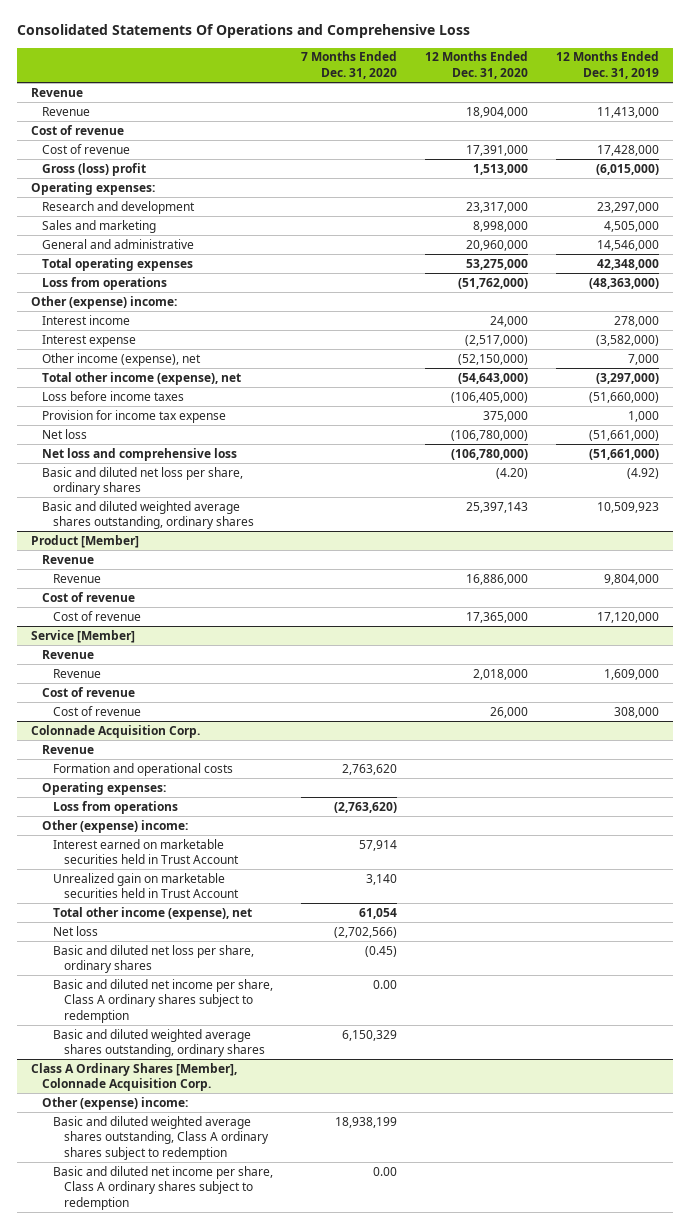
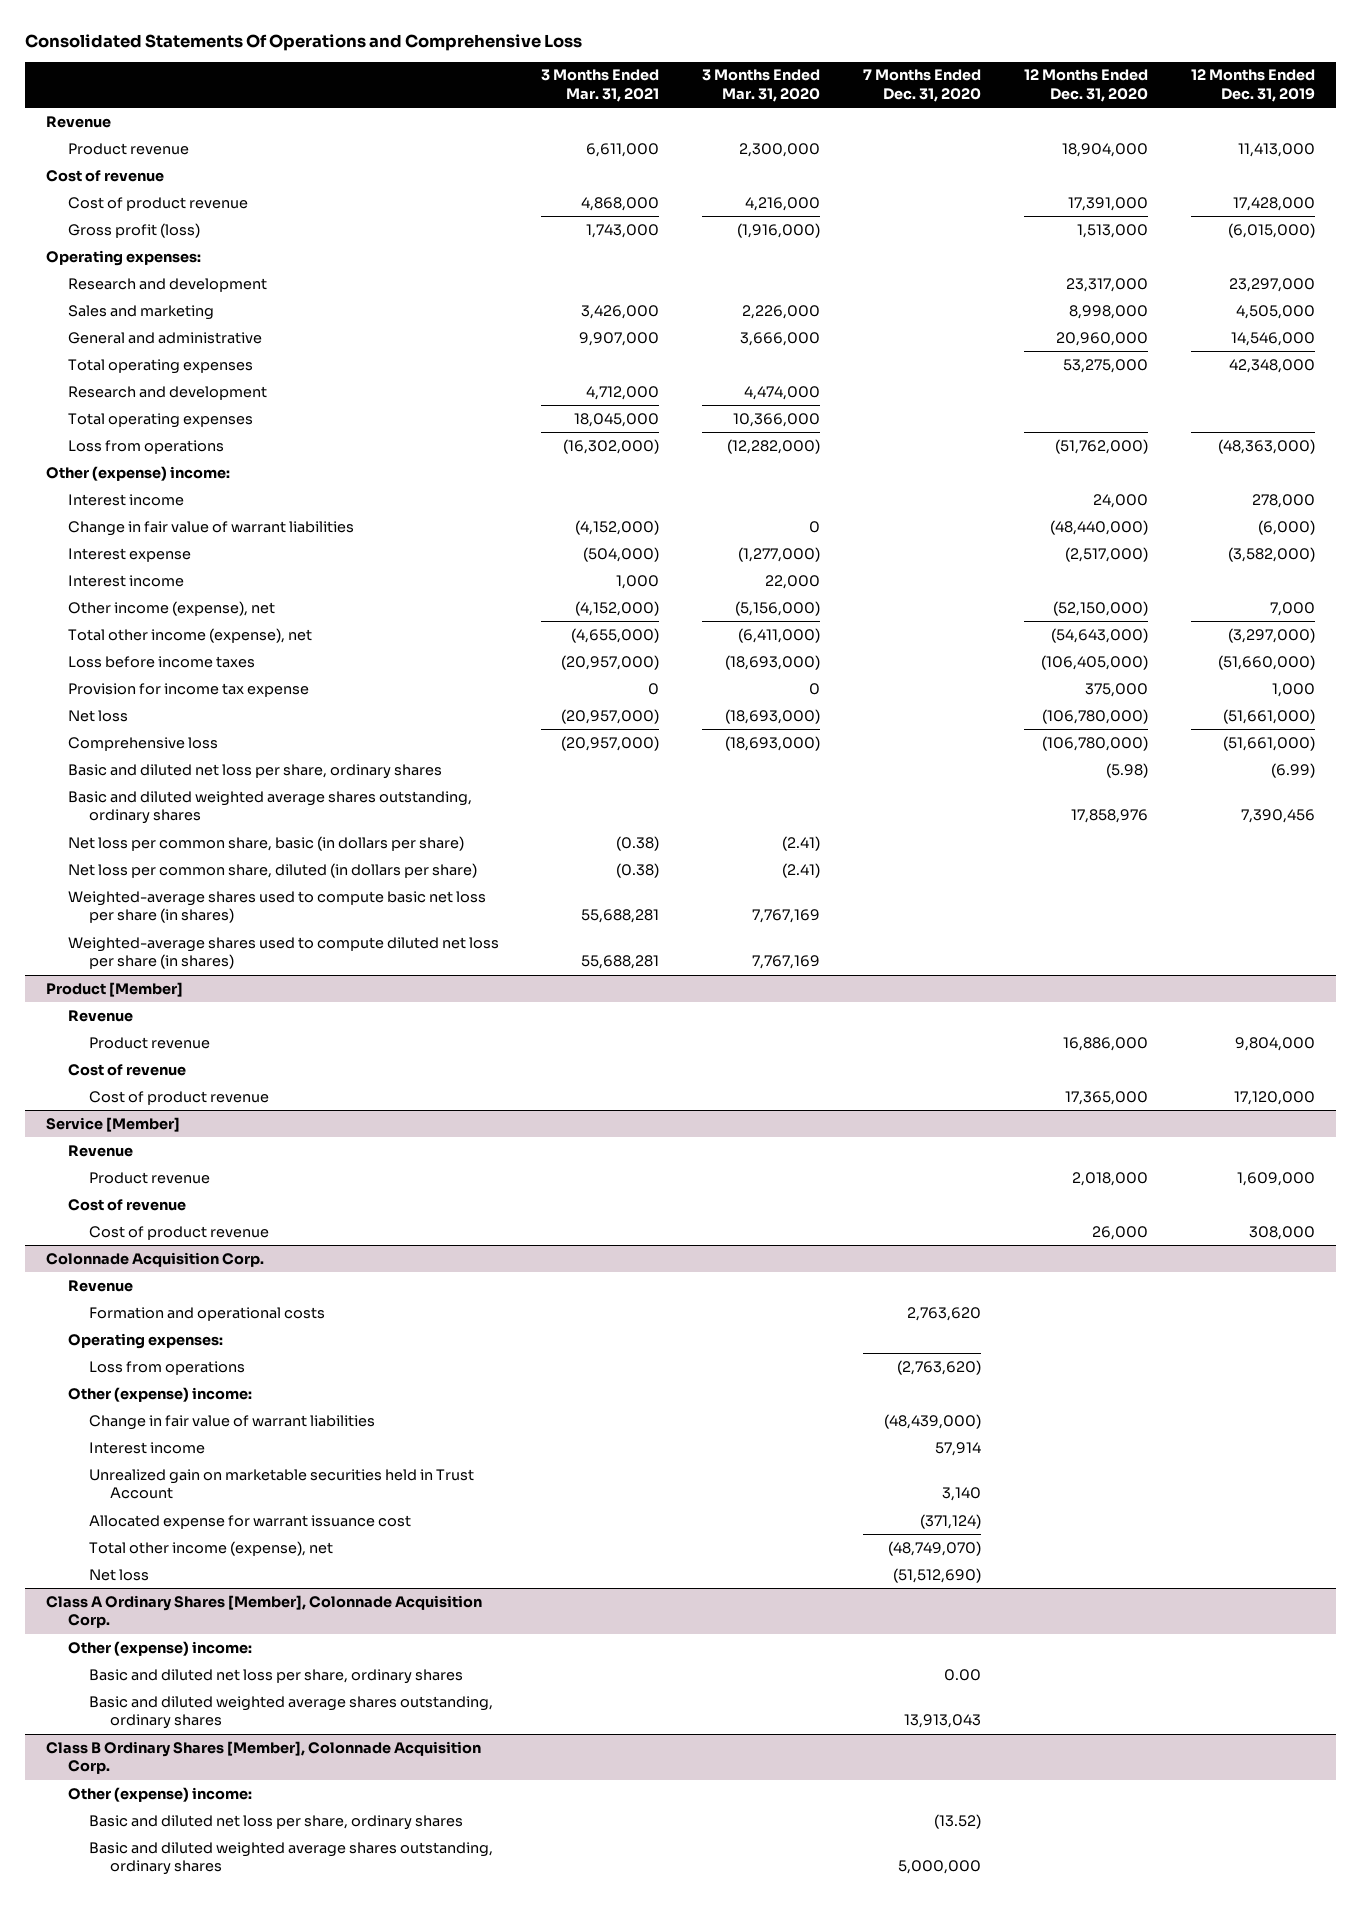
- | 7 Months Ended Dec. 31, 2020 | 12 Months Ended Dec. 31, 2020 | 12 Months Ended Dec. 31, 2019
+ | 3 Months Ended Mar. 31, 2021 | 3 Months Ended Mar. 31, 2020 | 7 Months Ended Dec. 31, 2020 | 12 Months Ended Dec. 31, 2020 | 12 Months Ended Dec. 31, 2019
- Revenue | | 18,904,000 | 11,413,000
+ Product revenue | 6,611,000 | 2,300,000 | | 18,904,000 | 11,413,000
- Cost of revenue | | 17,391,000 | 17,428,000
- Gross (loss) profit | | 1,513,000 | (6,015,000)
+ Cost of product revenue | 4,868,000 | 4,216,000 | | 17,391,000 | 17,428,000
+ Gross profit (loss) | 1,743,000 | (1,916,000) | | 1,513,000 | (6,015,000)
+ Research and development | 4,712,000 | 4,474,000 | | |
+ Total operating expenses | 18,045,000 | 10,366,000 | | |
+ Change in fair value of warrant liabilities | (4,152,000) | 0 | | (48,440,000) | (6,000)
+ Interest income | 1,000 | 22,000 | | |
- Net loss and comprehensive loss | | (106,780,000) | (51,661,000)
- Basic and diluted net loss per share, ordinary shares | | (4.20) | (4.92)
- Basic and diluted weighted average shares outstanding, ordinary shares | | 25,397,143 | 10,509,923
+ Comprehensive loss | (20,957,000) | (18,693,000) | | (106,780,000) | (51,661,000)
+ Basic and diluted net loss per share, ordinary shares | | | | (5.98) | (6.99)
+ Basic and diluted weighted average shares outstanding, ordinary shares | | | | 17,858,976 | 7,390,456
+ Net loss per common share, basic (in dollars per share) | (0.38) | (2.41) | | |
+ Net loss per common share, diluted (in dollars per share) | (0.38) | (2.41) | | |
+ Weighted-average shares used to compute basic net loss per share (in shares) | 55,688,281 | 7,767,169 | | |
+ Weighted-average shares used to compute diluted net loss per share (in shares) | 55,688,281 | 7,767,169 | | |
@ Product [Member]
- Revenue | | 16,886,000 | 9,804,000
+ Product revenue | | | | 16,886,000 | 9,804,000
- Cost of revenue | | 17,365,000 | 17,120,000
+ Cost of product revenue | | | | 17,365,000 | 17,120,000
@ Service [Member]
- Revenue | | 2,018,000 | 1,609,000
+ Product revenue | | | | 2,018,000 | 1,609,000
- Cost of revenue | | 26,000 | 308,000
+ Cost of product revenue | | | | 26,000 | 308,000
@ Colonnade Acquisition Corp.
- Interest earned on marketable securities held in Trust Account | 57,914 | |
+ Change in fair value of warrant liabilities | | | (48,439,000) | |
+ Interest income | | | 57,914 | |
- Total other income (expense), net | 61,054 | |
- Net loss | (2,702,566) | |
- Basic and diluted net loss per share, ordinary shares | (0.45) | |
- Basic and diluted net income per share, Class A ordinary shares subject to redemption | 0.00 | |
- Basic and diluted weighted average shares outstanding, ordinary shares | 6,150,329 | |
+ Allocated expense for warrant issuance cost | | | (371,124) | |
+ Total other income (expense), net | | | (48,749,070) | |
+ Net loss | | | (51,512,690) | |
@ Class A Ordinary Shares [Member], Colonnade Acquisition Corp.
- Basic and diluted weighted average shares outstanding, Class A ordinary shares subject to redemption | 18,938,199 | |
- Basic and diluted net income per share, Class A ordinary shares subject to redemption | 0.00 | |
+ Basic and diluted net loss per share, ordinary shares | | | 0.00 | |
+ Basic and diluted weighted average shares outstanding, ordinary shares | | | 13,913,043 | |
+ Class B Ordinary Shares [Member], Colonnade Acquisition Corp.
+ Other (expense) income:
+ Basic and diluted net loss per share, ordinary shares | | | (13.52) | |
+ Basic and diluted weighted average shares outstanding, ordinary shares | | | 5,000,000 | |

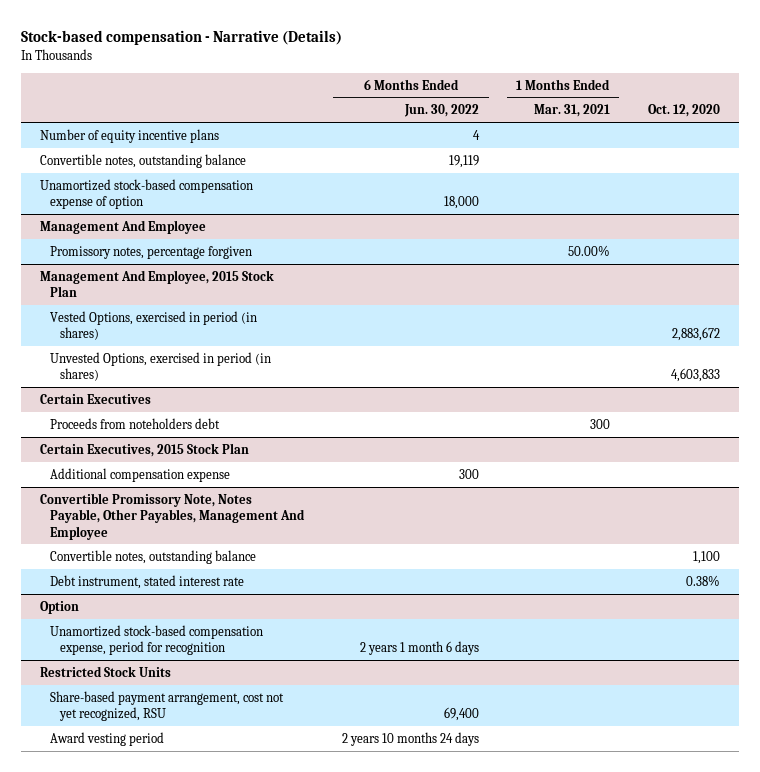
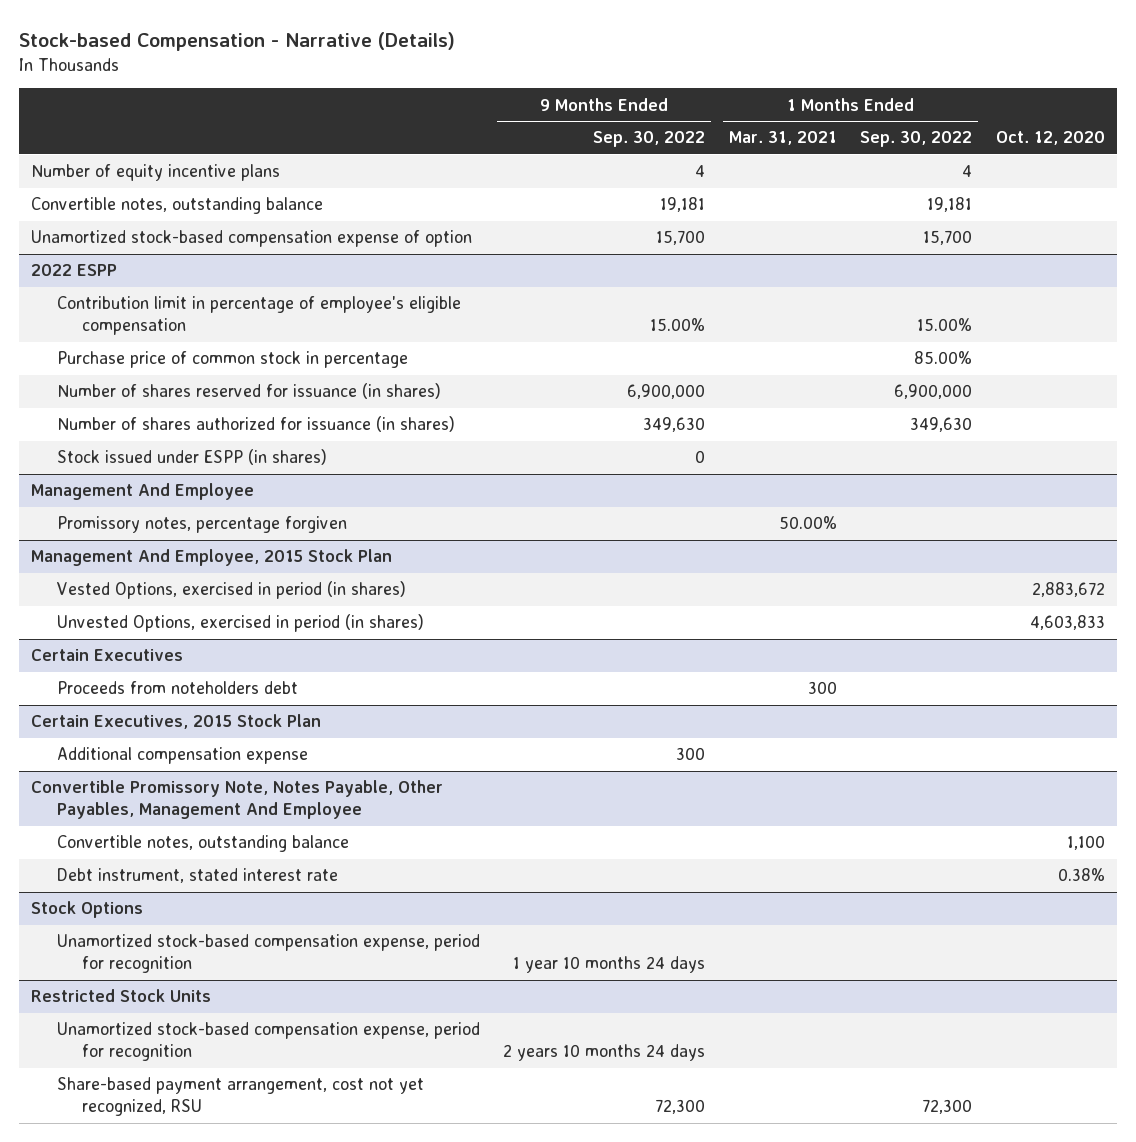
- Stock-based compensation - Narrative (Details)
+ Stock-based Compensation - Narrative (Details)
- | 6 Months Ended Jun. 30, 2022 | 1 Months Ended Mar. 31, 2021 | Oct. 12, 2020
+ | 9 Months Ended Sep. 30, 2022 | 1 Months Ended Mar. 31, 2021 | 1 Months Ended Sep. 30, 2022 | Oct. 12, 2020
+ 2022 ESPP
+ Contribution limit in percentage of employee's eligible compensation | 15.00% | | 15.00% |
+ Purchase price of common stock in percentage | | | 85.00% |
+ Number of shares reserved for issuance (in shares) | 6,900,000 | | 6,900,000 |
+ Number of shares authorized for issuance (in shares) | 349,630 | | 349,630 |
+ Stock issued under ESPP (in shares) | 0 | | |
- Option
+ Stock Options
@ Restricted Stock Units
+ Unamortized stock-based compensation expense, period for recognition | 2 years 10 months 24 days | | |
- Award vesting period | 2 years 10 months 24 days | |

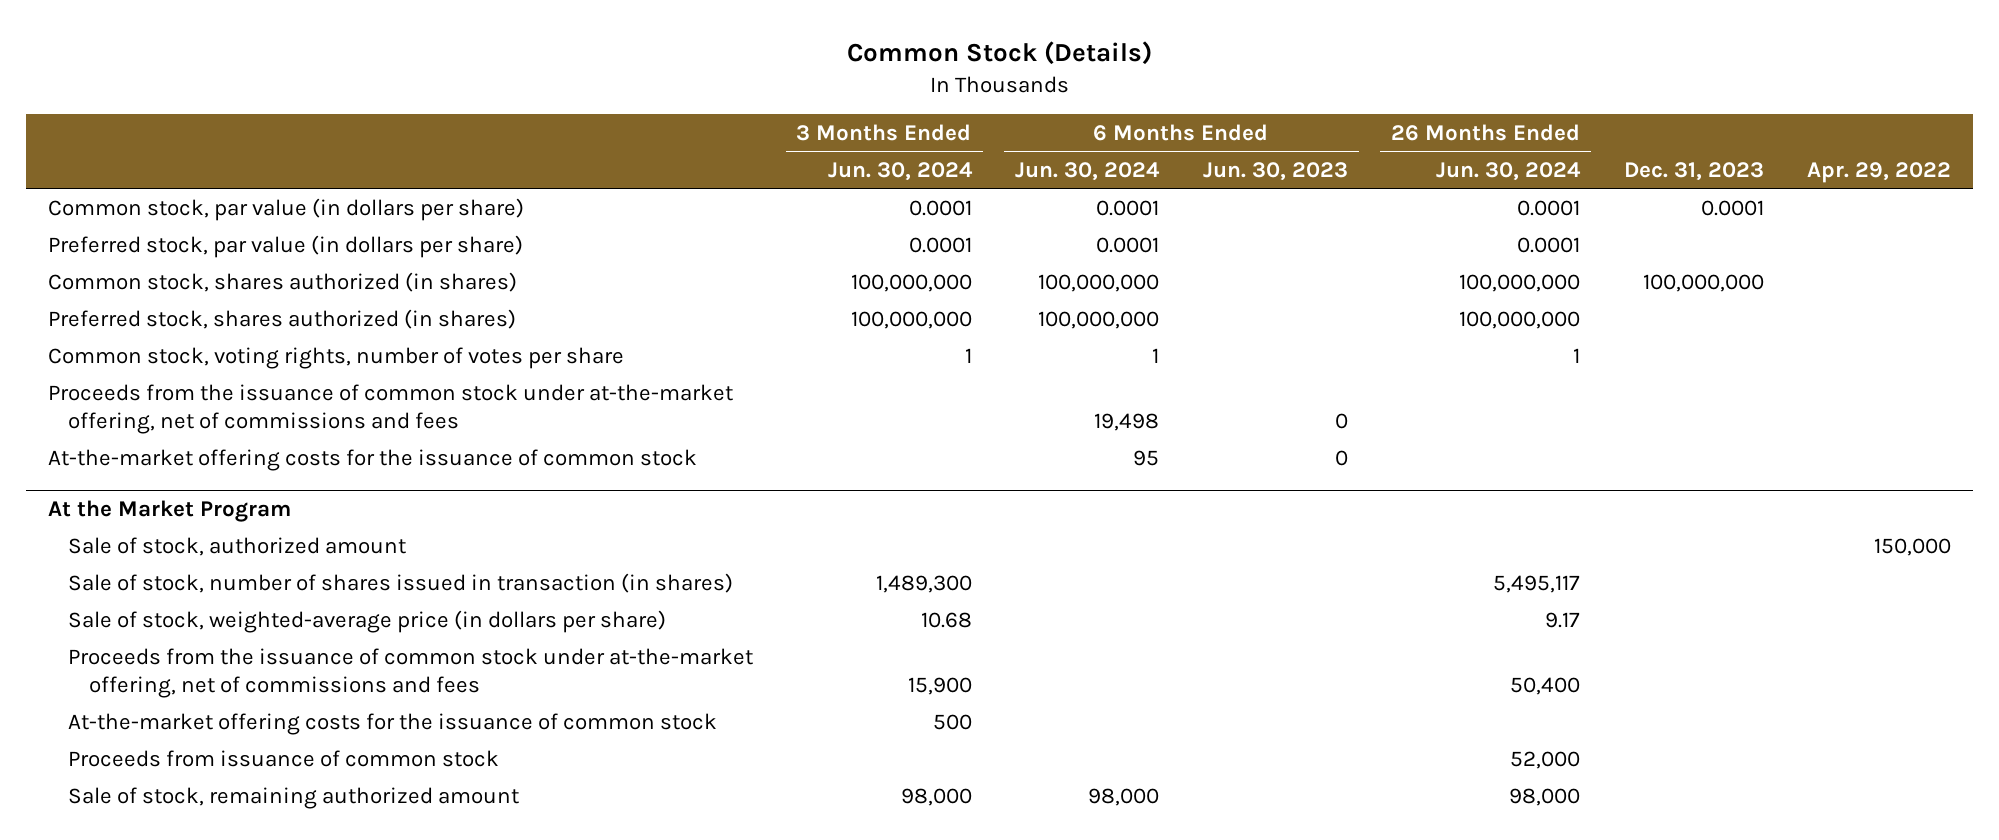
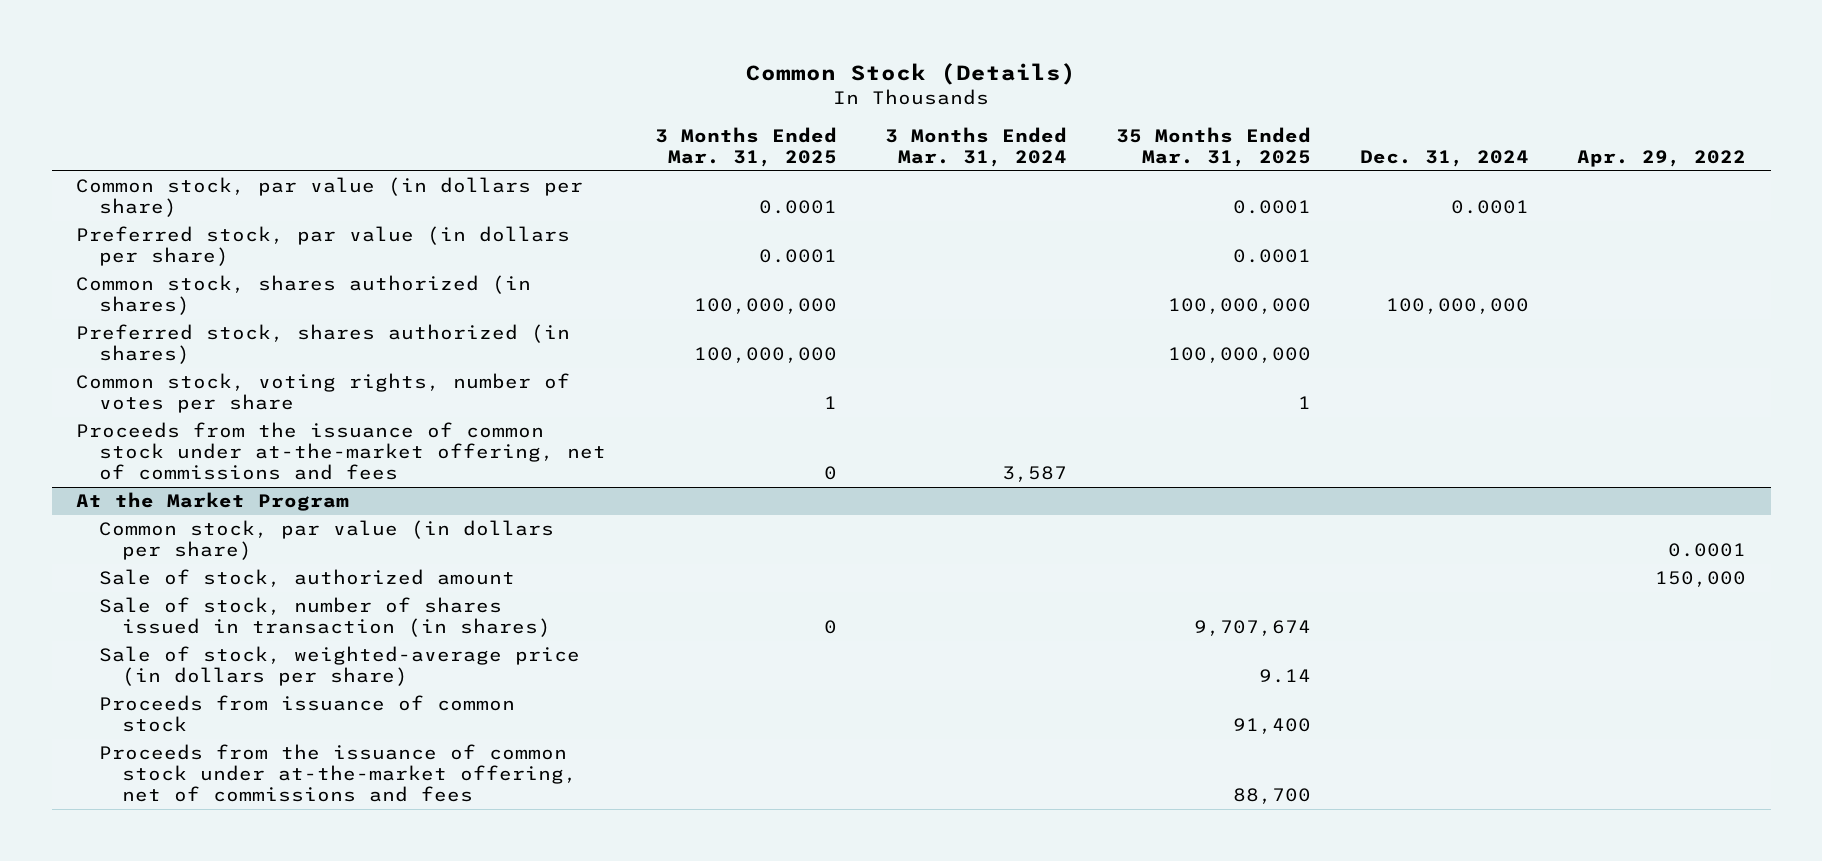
- | 3 Months Ended Jun. 30, 2024 | 6 Months Ended Jun. 30, 2024 | 6 Months Ended Jun. 30, 2023 | 26 Months Ended Jun. 30, 2024 | Dec. 31, 2023 | Apr. 29, 2022
+ | 3 Months Ended Mar. 31, 2025 | 3 Months Ended Mar. 31, 2024 | 35 Months Ended Mar. 31, 2025 | Dec. 31, 2024 | Apr. 29, 2022
- At-the-market offering costs for the issuance of common stock | | 95 | 0 | | |
@ At the Market Program
+ Common stock, par value (in dollars per share) | | | | | 0.0001
- At-the-market offering costs for the issuance of common stock | 500 | | | | |
- Sale of stock, remaining authorized amount | 98,000 | 98,000 | | 98,000 | |
moved down: Proceeds from the issuance of common stock under at-the-market offering, net of commissions and fees | | | 88,700 | |

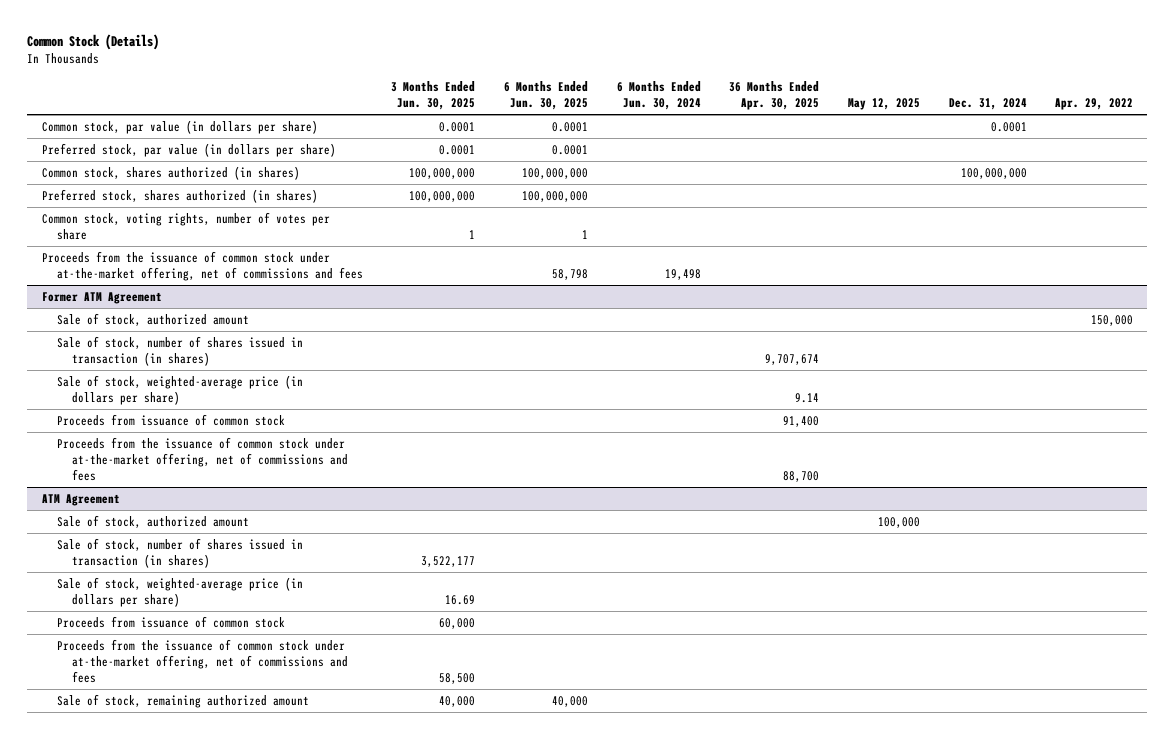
- | 3 Months Ended Mar. 31, 2025 | 3 Months Ended Mar. 31, 2024 | 35 Months Ended Mar. 31, 2025 | Dec. 31, 2024 | Apr. 29, 2022
+ | 3 Months Ended Jun. 30, 2025 | 6 Months Ended Jun. 30, 2025 | 6 Months Ended Jun. 30, 2024 | 36 Months Ended Apr. 30, 2025 | May 12, 2025 | Dec. 31, 2024 | Apr. 29, 2022
- At the Market Program
- Common stock, par value (in dollars per share) | | | | | 0.0001
+ Former ATM Agreement
+ ATM Agreement
+ Sale of stock, authorized amount | | | | | 100,000 | |
+ Sale of stock, number of shares issued in transaction (in shares) | 3,522,177 | | | | | |
+ Sale of stock, weighted-average price (in dollars per share) | 16.69 | | | | | |
+ Proceeds from issuance of common stock | 60,000 | | | | | |
+ Proceeds from the issuance of common stock under at-the-market offering, net of commissions and fees | 58,500 | | | | | |
+ Sale of stock, remaining authorized amount | 40,000 | 40,000 | | | | |

